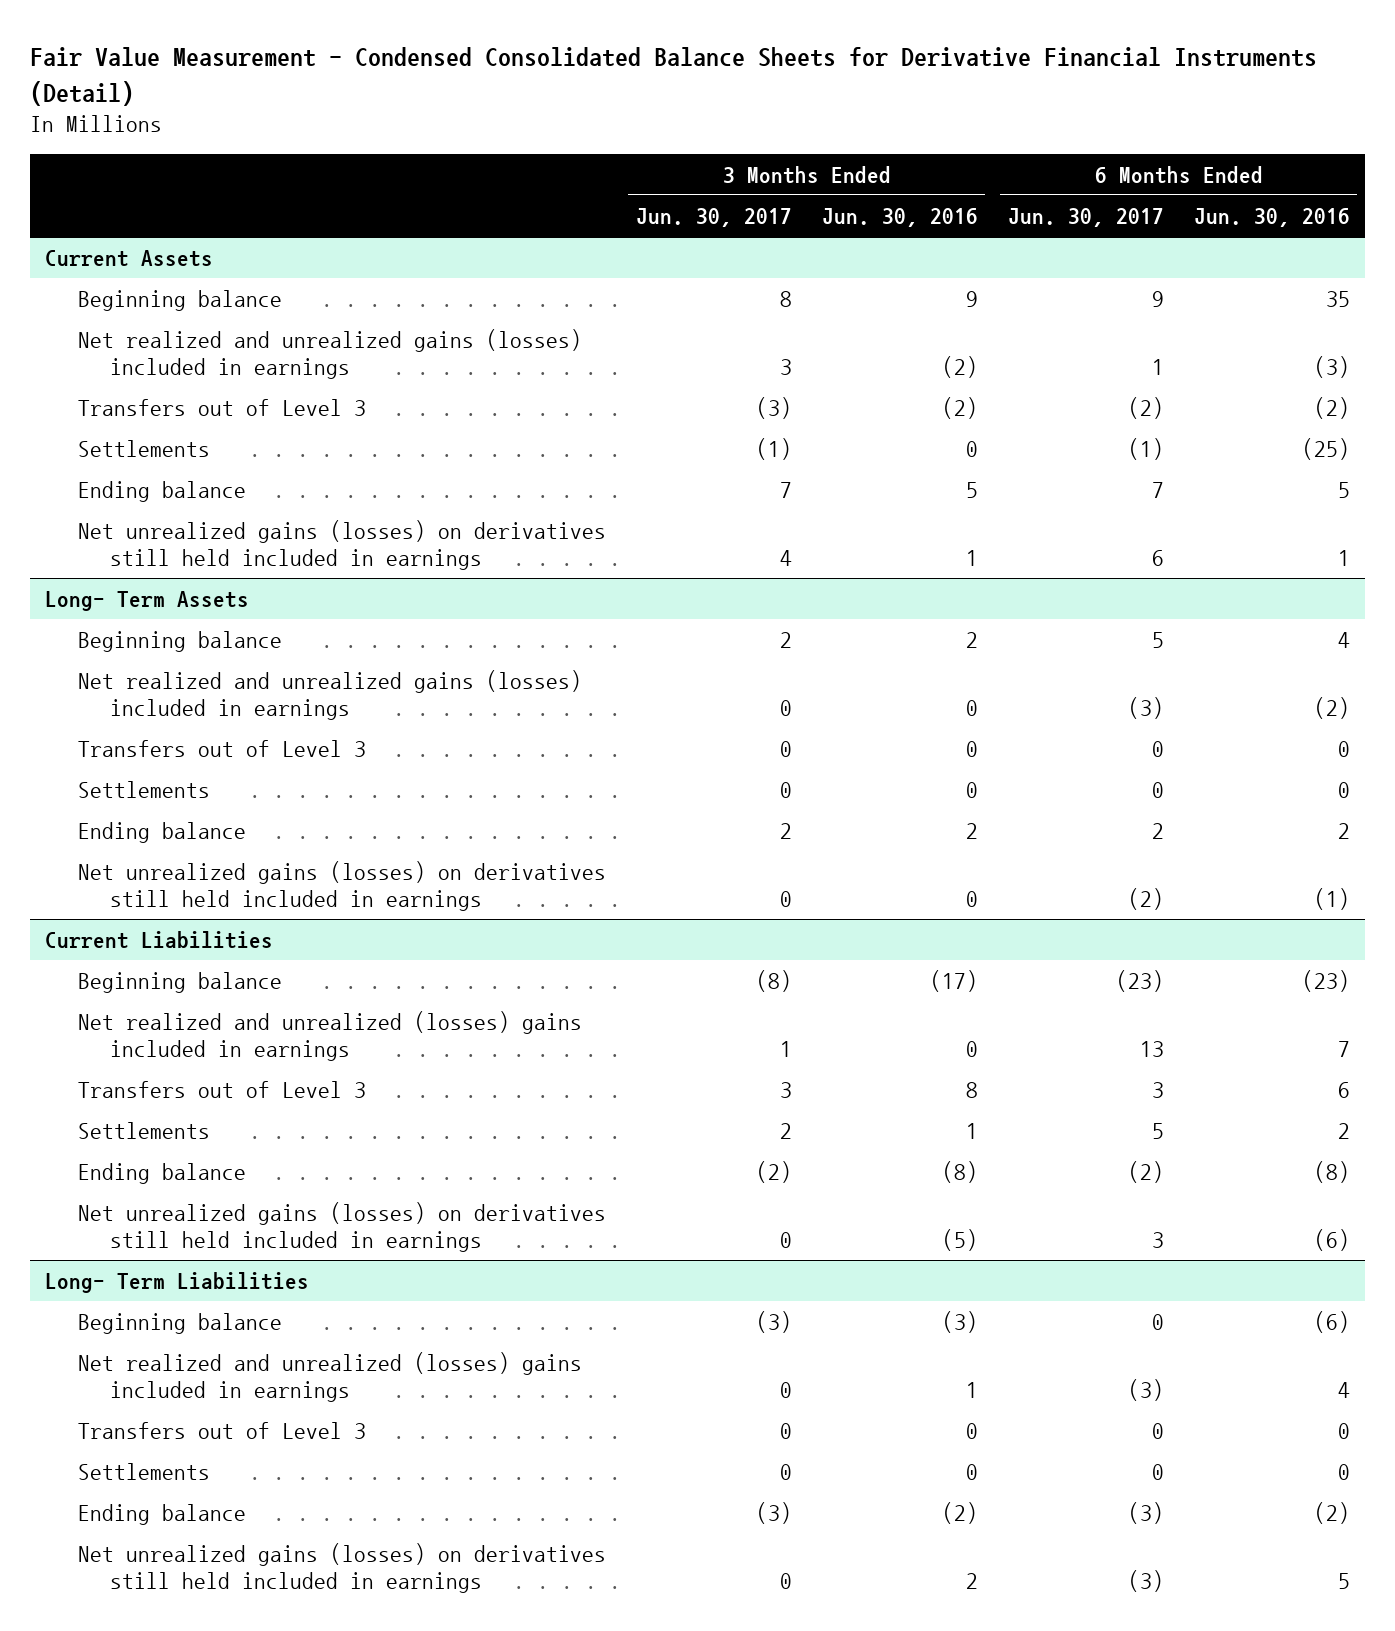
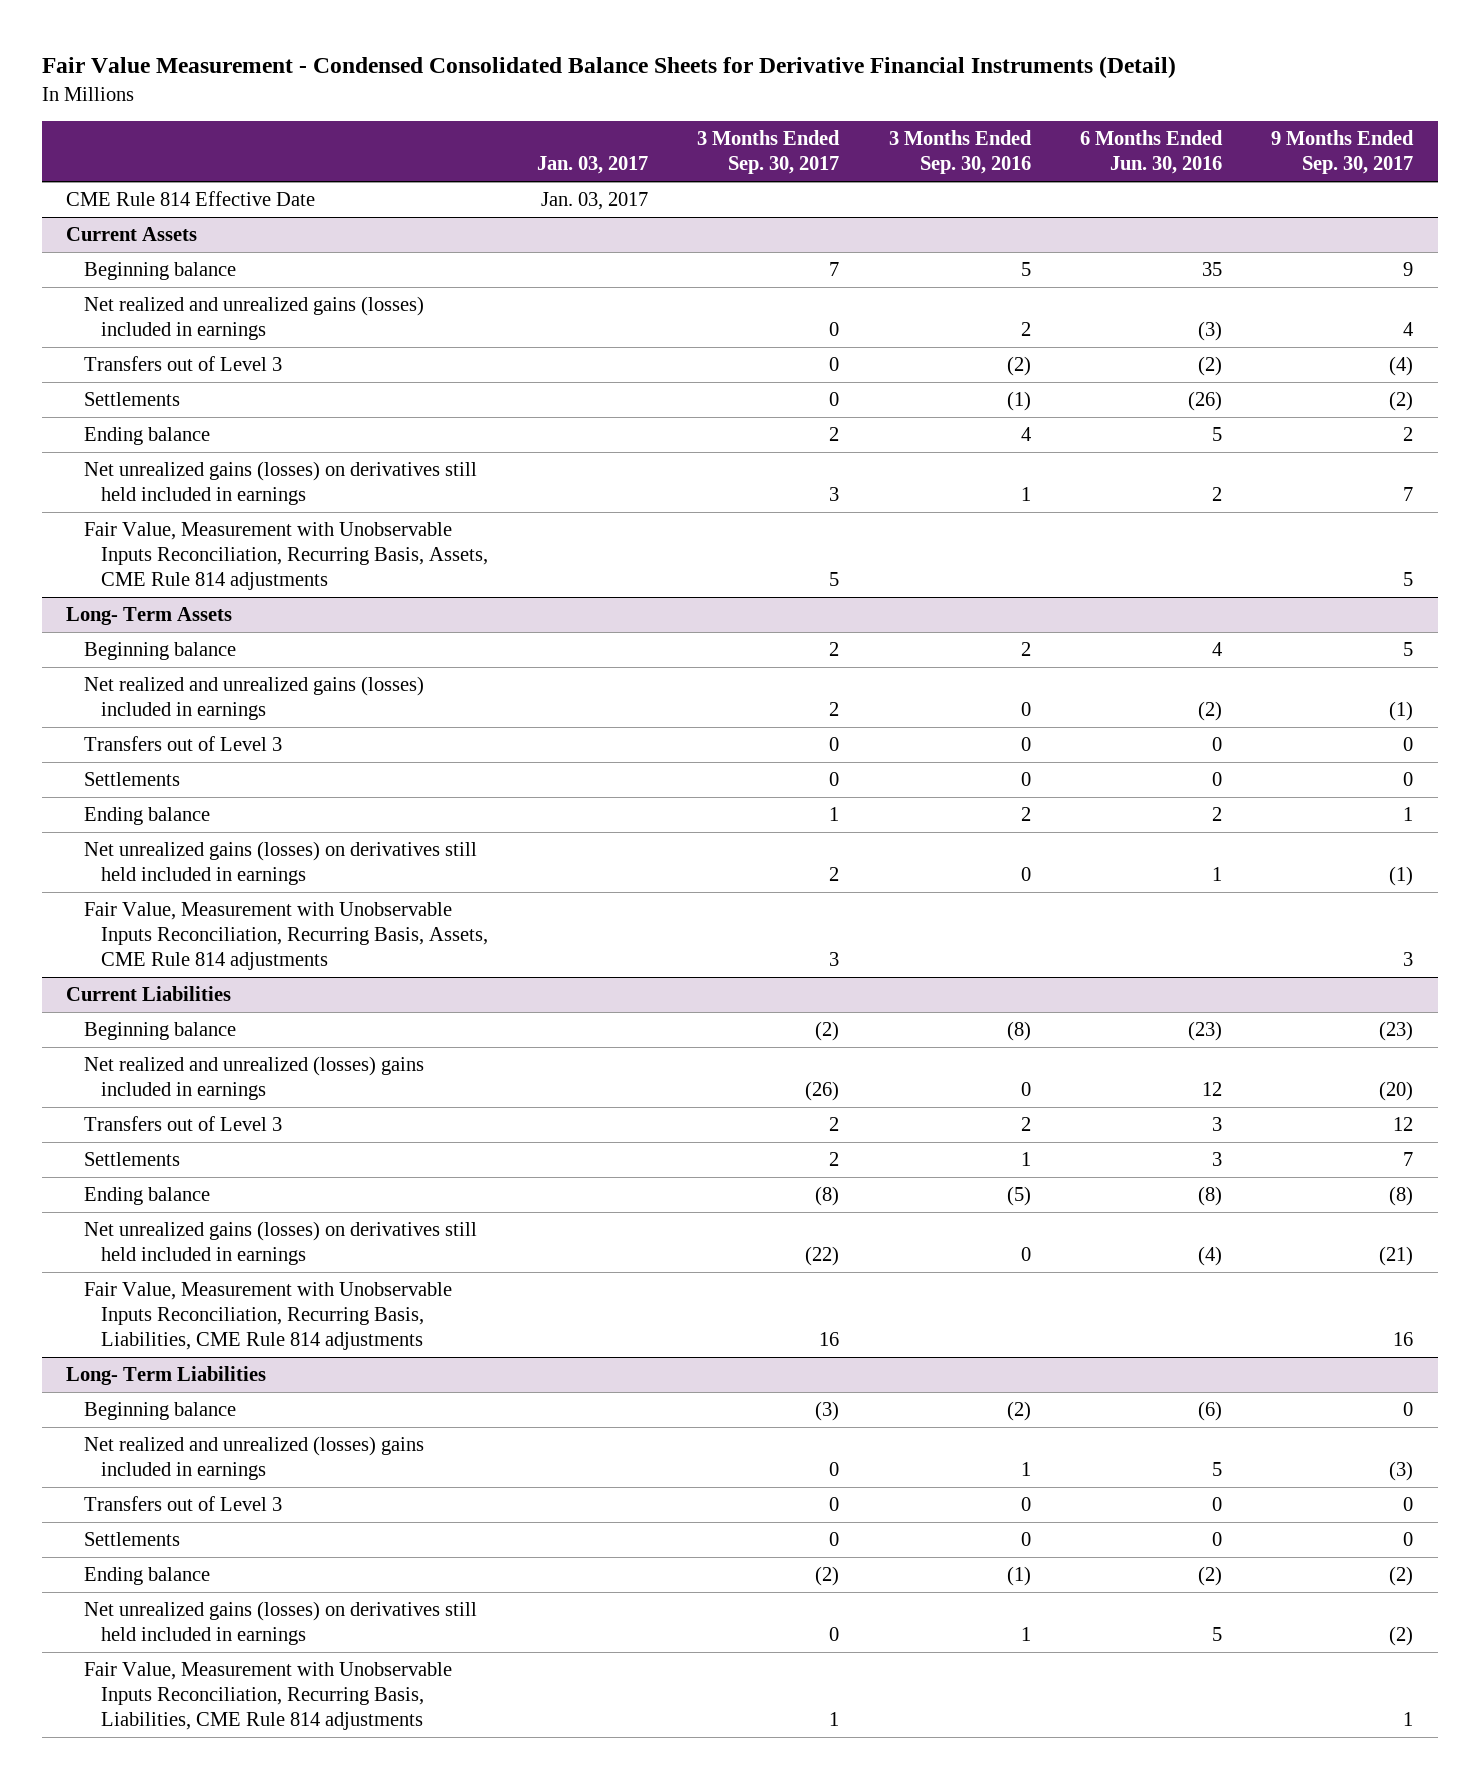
- | 3 Months Ended Jun. 30, 2017 | 3 Months Ended Jun. 30, 2016 | 6 Months Ended Jun. 30, 2017 | 6 Months Ended Jun. 30, 2016
+ | Jan. 03, 2017 | 3 Months Ended Sep. 30, 2017 | 3 Months Ended Sep. 30, 2016 | 6 Months Ended Jun. 30, 2016 | 9 Months Ended Sep. 30, 2017
+ CME Rule 814 Effective Date | Jan. 03, 2017 | | | |
@ Current Assets
- Settlements | (1) | 0 | (1) | (25)
+ Settlements | | 0 | (1) | (26) | (2)
- Net unrealized gains (losses) on derivatives still held included in earnings | 4 | 1 | 6 | 1
+ Net unrealized gains (losses) on derivatives still held included in earnings | | 3 | 1 | 2 | 7
+ Fair Value, Measurement with Unobservable Inputs Reconciliation, Recurring Basis, Assets, CME Rule 814 adjustments | | 5 | | | 5
@ Long- Term Assets
- Net unrealized gains (losses) on derivatives still held included in earnings | 0 | 0 | (2) | (1)
+ Net unrealized gains (losses) on derivatives still held included in earnings | | 2 | 0 | 1 | (1)
+ Fair Value, Measurement with Unobservable Inputs Reconciliation, Recurring Basis, Assets, CME Rule 814 adjustments | | 3 | | | 3
@ Current Liabilities
- Net realized and unrealized (losses) gains included in earnings | 1 | 0 | 13 | 7
- Transfers out of Level 3 | 3 | 8 | 3 | 6
- Settlements | 2 | 1 | 5 | 2
+ Net realized and unrealized (losses) gains included in earnings | | (26) | 0 | 12 | (20)
+ Transfers out of Level 3 | | 2 | 2 | 3 | 12
+ Settlements | | 2 | 1 | 3 | 7
- Net unrealized gains (losses) on derivatives still held included in earnings | 0 | (5) | 3 | (6)
+ Net unrealized gains (losses) on derivatives still held included in earnings | | (22) | 0 | (4) | (21)
+ Fair Value, Measurement with Unobservable Inputs Reconciliation, Recurring Basis, Liabilities, CME Rule 814 adjustments | | 16 | | | 16
@ Long- Term Liabilities
- Net realized and unrealized (losses) gains included in earnings | 0 | 1 | (3) | 4
+ Net realized and unrealized (losses) gains included in earnings | | 0 | 1 | 5 | (3)
+ Fair Value, Measurement with Unobservable Inputs Reconciliation, Recurring Basis, Liabilities, CME Rule 814 adjustments | | 1 | | | 1

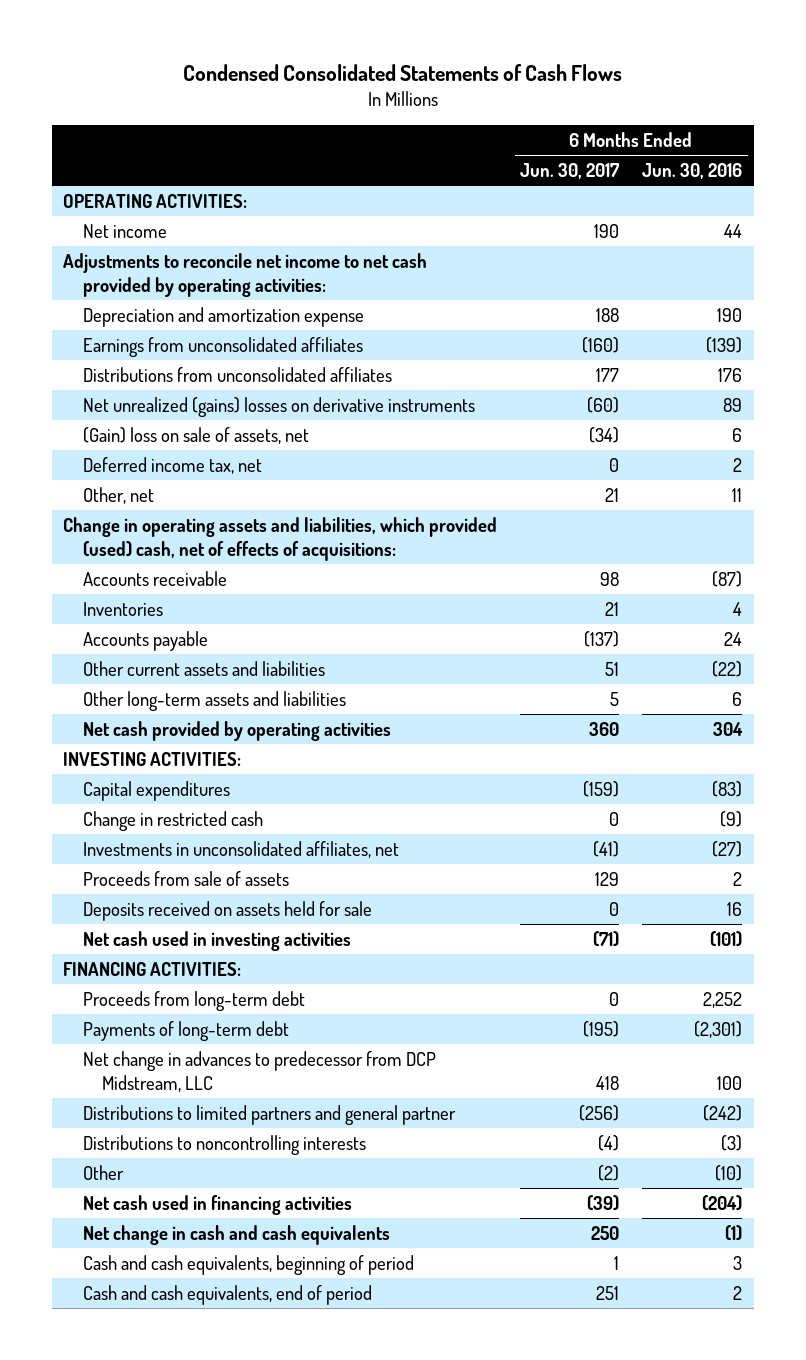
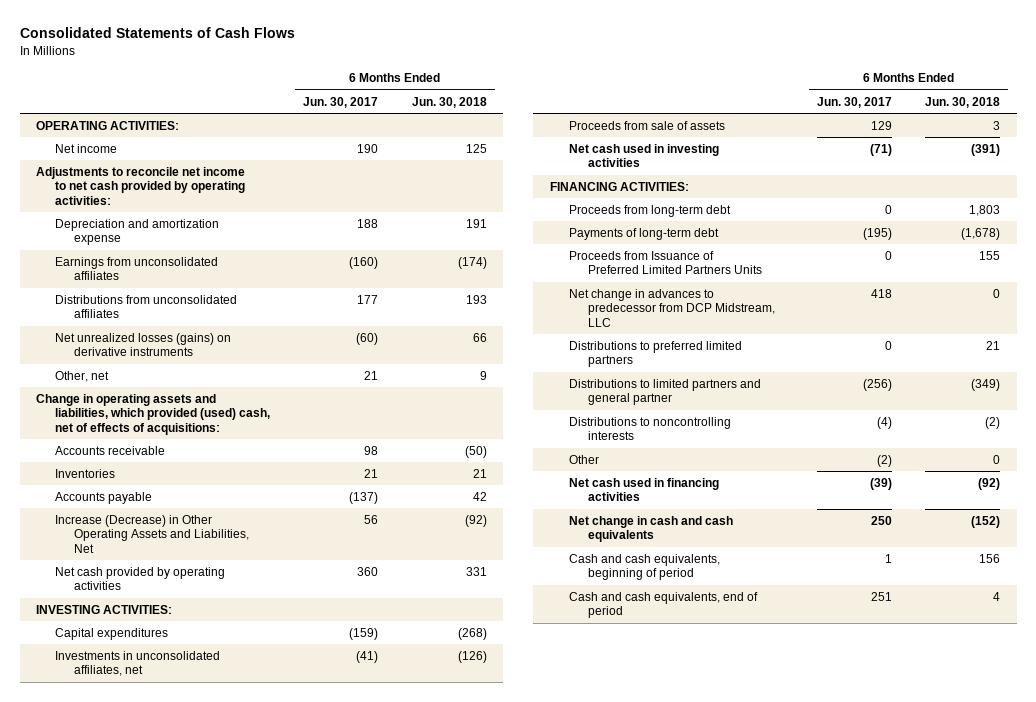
- Condensed Consolidated Statements of Cash Flows
+ Consolidated Statements of Cash Flows
- | 6 Months Ended Jun. 30, 2017 | 6 Months Ended Jun. 30, 2016
+ | 6 Months Ended Jun. 30, 2017 | 6 Months Ended Jun. 30, 2018
- Net unrealized (gains) losses on derivative instruments | (60) | 89
- (Gain) loss on sale of assets, net | (34) | 6
- Deferred income tax, net | 0 | 2
+ Net unrealized losses (gains) on derivative instruments | (60) | 66
- Other current assets and liabilities | 51 | (22)
- Other long-term assets and liabilities | 5 | 6
+ Increase (Decrease) in Other Operating Assets and Liabilities, Net | 56 | (92)
- Change in restricted cash | 0 | (9)
- Deposits received on assets held for sale | 0 | 16
+ Proceeds from Issuance of Preferred Limited Partners Units | 0 | 155
+ Distributions to preferred limited partners | 0 | 21

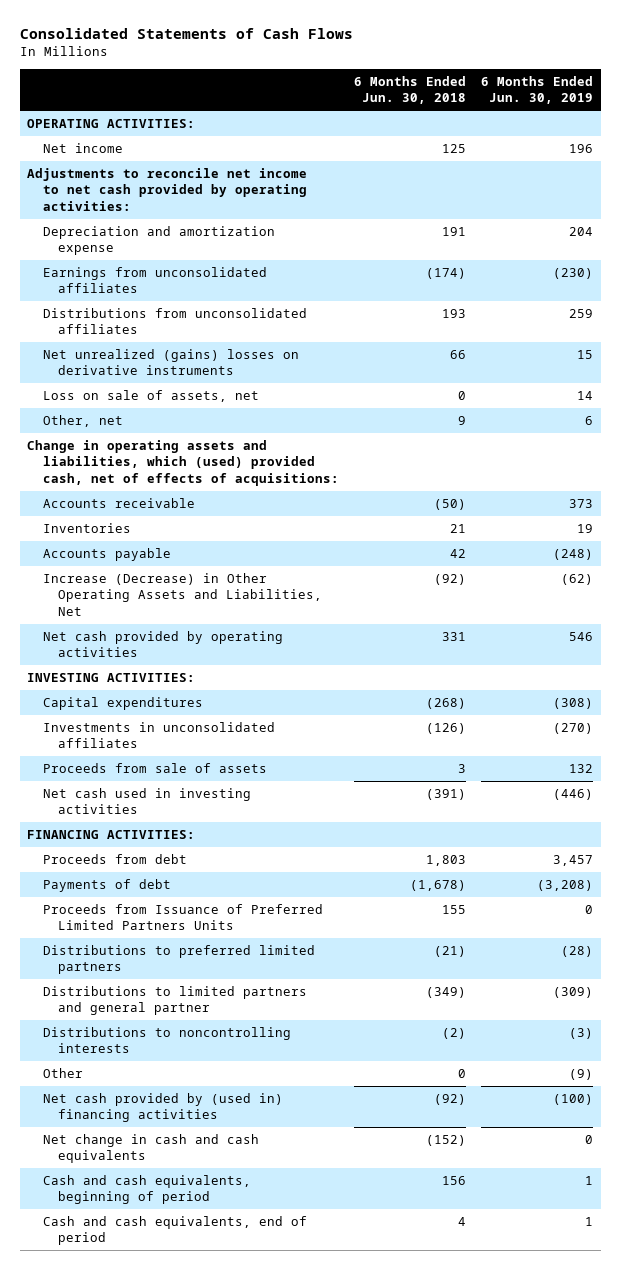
- | 6 Months Ended Jun. 30, 2017 | 6 Months Ended Jun. 30, 2018
+ | 6 Months Ended Jun. 30, 2018 | 6 Months Ended Jun. 30, 2019
- Net unrealized losses (gains) on derivative instruments | (60) | 66
+ Net unrealized (gains) losses on derivative instruments | 66 | 15
+ Loss on sale of assets, net | 0 | 14
- Change in operating assets and liabilities, which provided (used) cash, net of effects of acquisitions:
+ Change in operating assets and liabilities, which (used) provided cash, net of effects of acquisitions:
- Investments in unconsolidated affiliates, net | (41) | (126)
+ Investments in unconsolidated affiliates | (126) | (270)
- Proceeds from long-term debt | 0 | 1,803
- Payments of long-term debt | (195) | (1,678)
+ Proceeds from debt | 1,803 | 3,457
+ Payments of debt | (1,678) | (3,208)
- Net change in advances to predecessor from DCP Midstream, LLC | 418 | 0
- Distributions to preferred limited partners | 0 | 21
+ Distributions to preferred limited partners | (21) | (28)
- Net cash used in financing activities | (39) | (92)
+ Net cash provided by (used in) financing activities | (92) | (100)

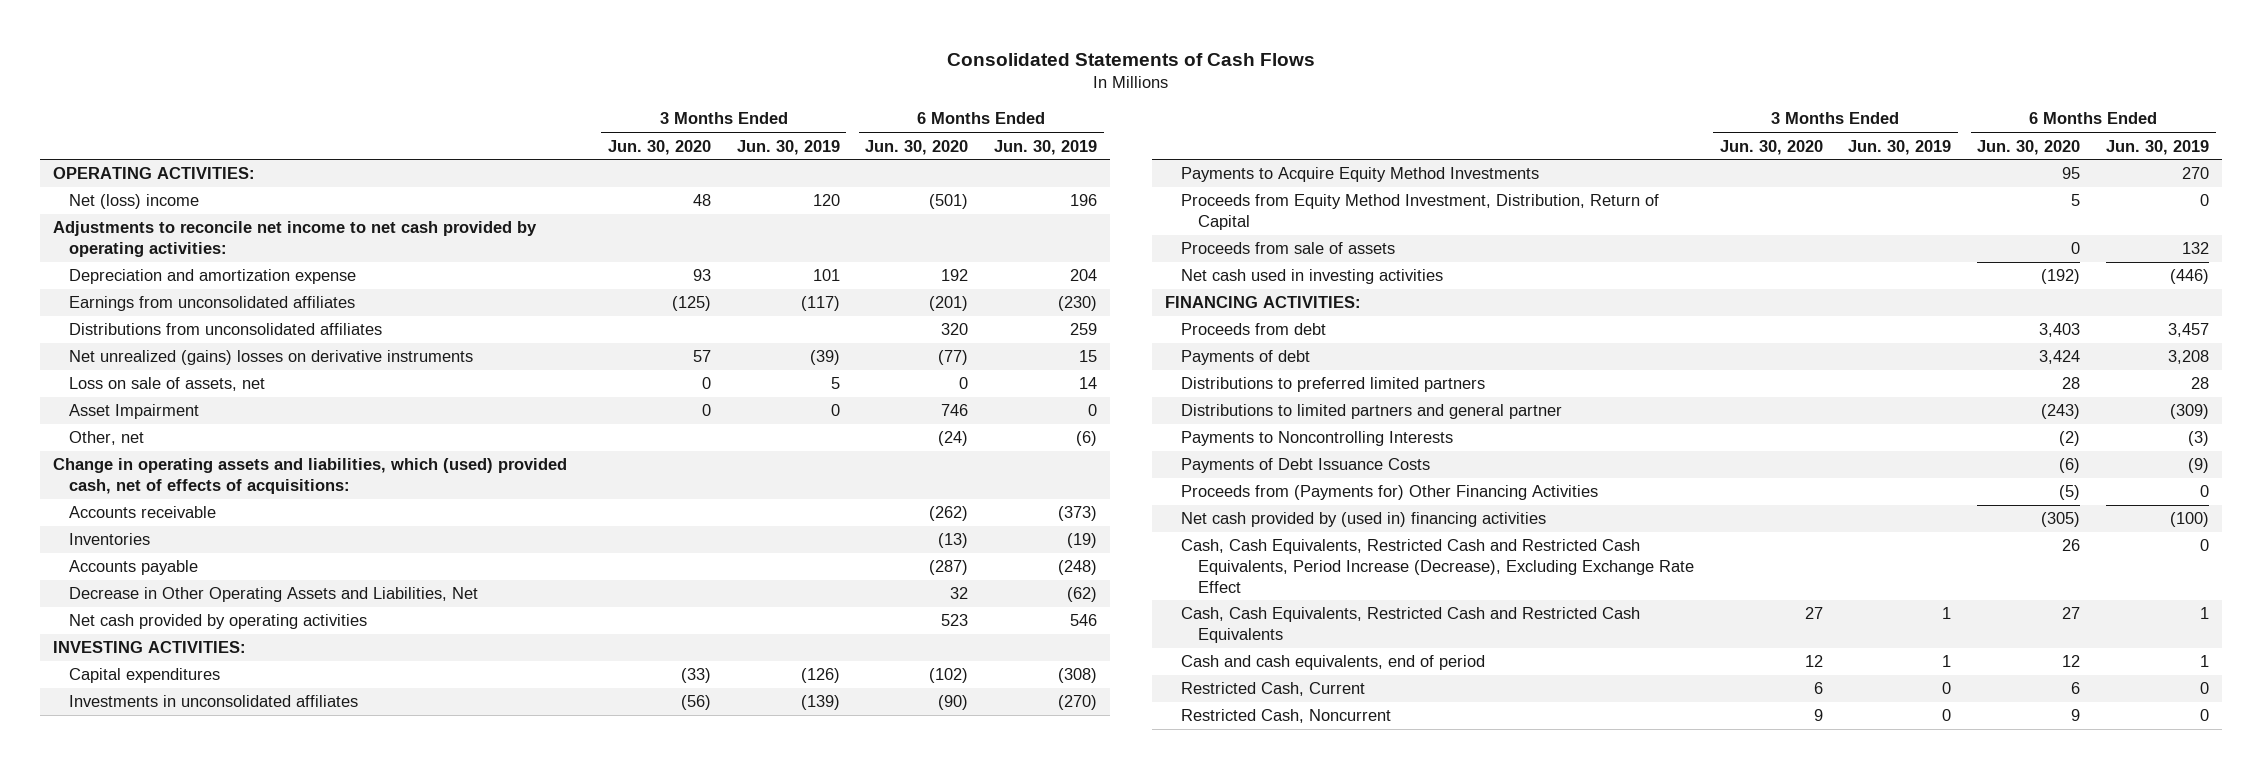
- | 6 Months Ended Jun. 30, 2018 | 6 Months Ended Jun. 30, 2019
+ | 3 Months Ended Jun. 30, 2020 | 3 Months Ended Jun. 30, 2019 | 6 Months Ended Jun. 30, 2020 | 6 Months Ended Jun. 30, 2019
- Net income | 125 | 196
+ Net (loss) income | 48 | 120 | (501) | 196
- Other, net | 9 | 6
+ Asset Impairment | 0 | 0 | 746 | 0
+ Other, net | | | (24) | (6)
- Accounts receivable | (50) | 373
- Inventories | 21 | 19
+ Accounts receivable | | | (262) | (373)
+ Inventories | | | (13) | (19)
- Increase (Decrease) in Other Operating Assets and Liabilities, Net | (92) | (62)
+ Decrease in Other Operating Assets and Liabilities, Net | | | 32 | (62)
+ Payments to Acquire Equity Method Investments | | | 95 | 270
+ Proceeds from Equity Method Investment, Distribution, Return of Capital | | | 5 | 0
- Payments of debt | (1,678) | (3,208)
- Proceeds from Issuance of Preferred Limited Partners Units | 155 | 0
- Distributions to preferred limited partners | (21) | (28)
+ Payments of debt | | | 3,424 | 3,208
+ Distributions to preferred limited partners | | | 28 | 28
- Distributions to noncontrolling interests | (2) | (3)
- Other | 0 | (9)
+ Payments to Noncontrolling Interests | | | (2) | (3)
+ Payments of Debt Issuance Costs | | | (6) | (9)
+ Proceeds from (Payments for) Other Financing Activities | | | (5) | 0
- Net change in cash and cash equivalents | (152) | 0
- Cash and cash equivalents, beginning of period | 156 | 1
+ Cash, Cash Equivalents, Restricted Cash and Restricted Cash Equivalents, Period Increase (Decrease), Excluding Exchange Rate Effect | | | 26 | 0
+ Cash, Cash Equivalents, Restricted Cash and Restricted Cash Equivalents | 27 | 1 | 27 | 1
+ Restricted Cash, Current | 6 | 0 | 6 | 0
+ Restricted Cash, Noncurrent | 9 | 0 | 9 | 0

